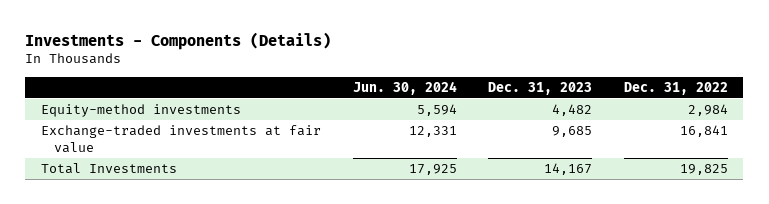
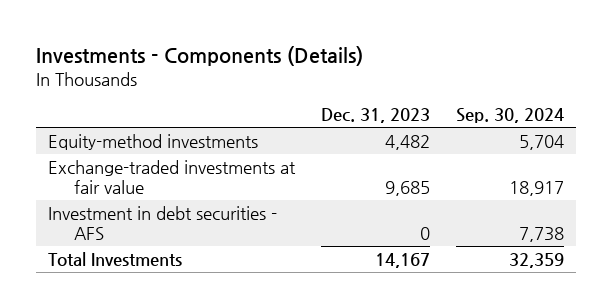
- | Jun. 30, 2024 | Dec. 31, 2023 | Dec. 31, 2022
+ | Dec. 31, 2023 | Sep. 30, 2024
+ Investment in debt securities - AFS | 0 | 7,738

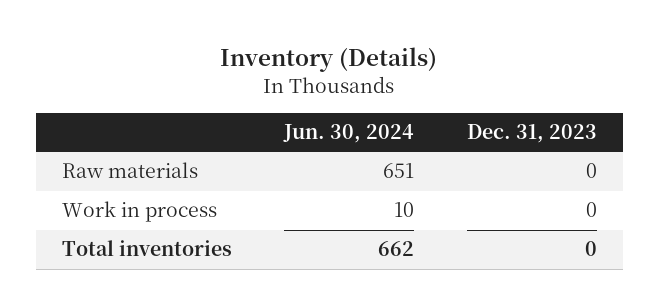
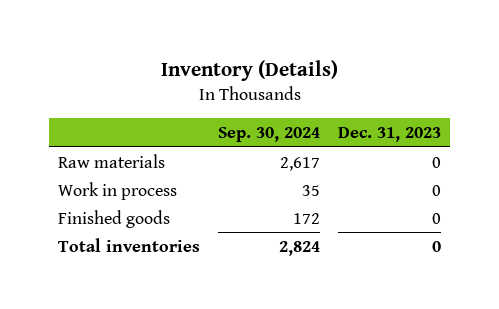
- | Jun. 30, 2024 | Dec. 31, 2023
+ | Sep. 30, 2024 | Dec. 31, 2023
+ Finished goods | 172 | 0

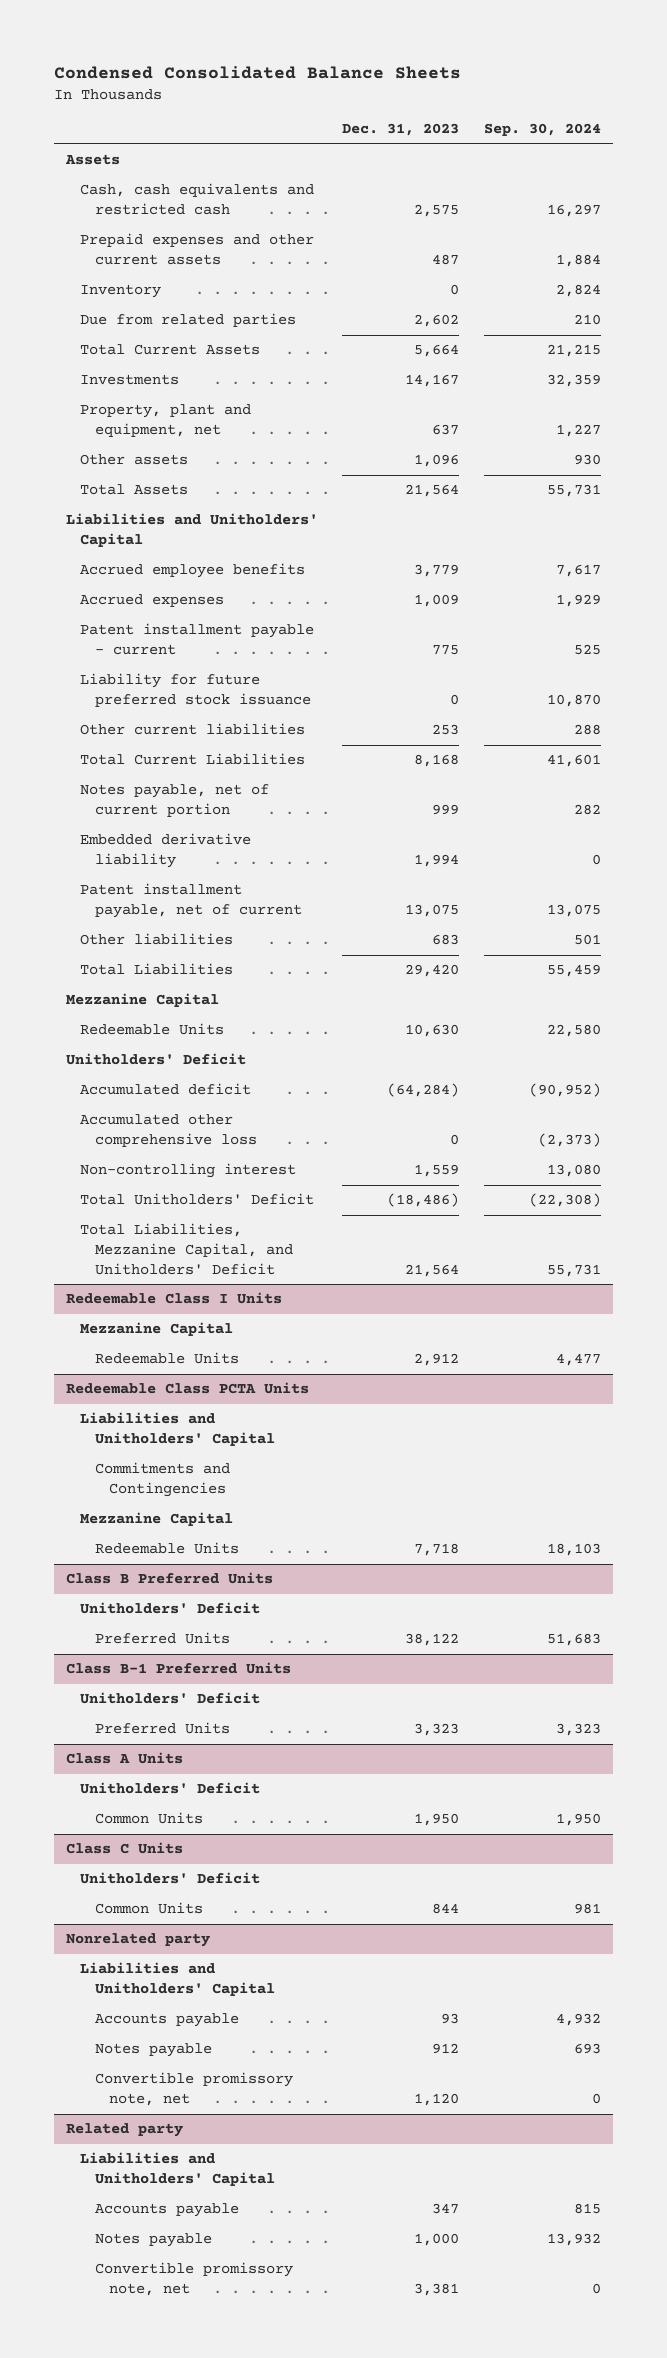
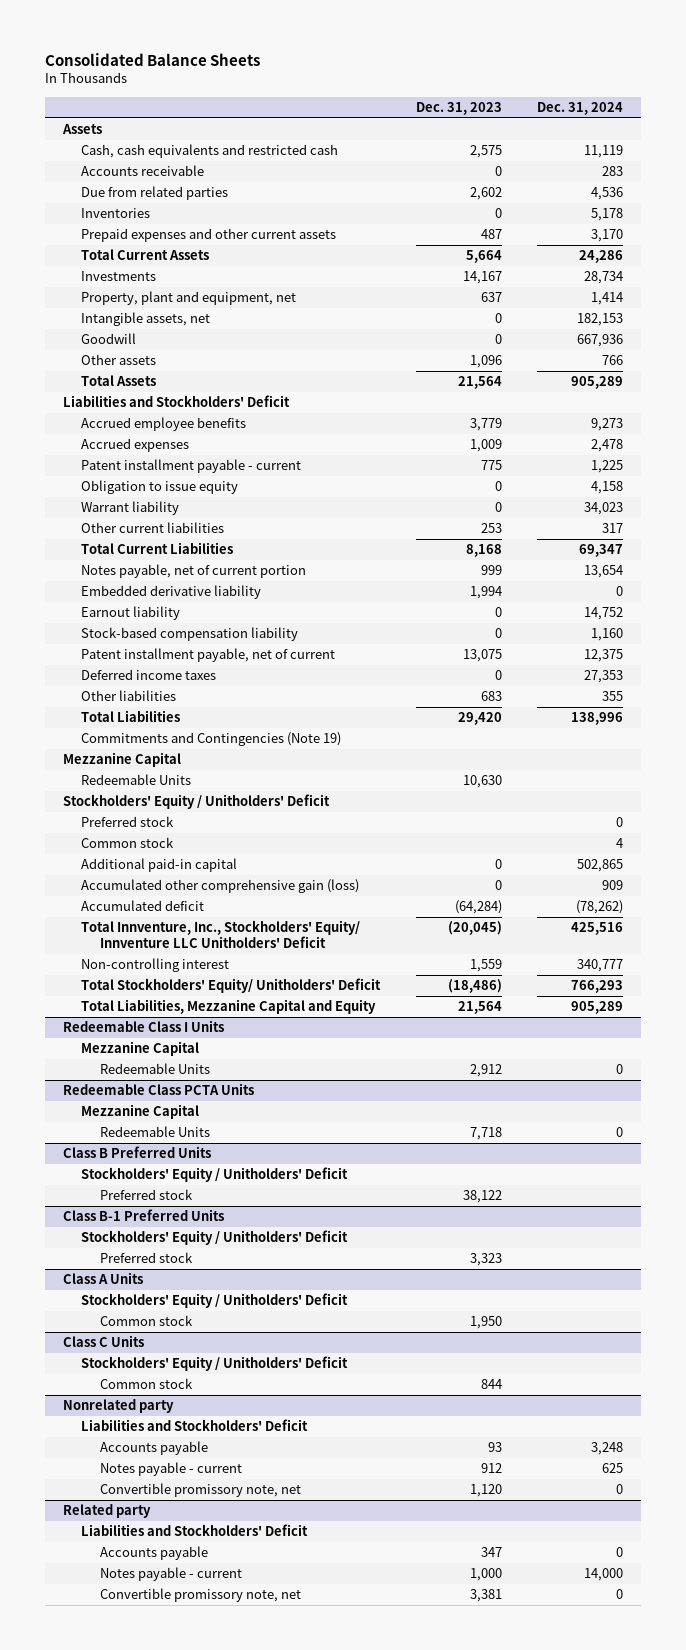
- Condensed Consolidated Balance Sheets
+ Consolidated Balance Sheets
- | Dec. 31, 2023 | Sep. 30, 2024
+ | Dec. 31, 2023 | Dec. 31, 2024
- Inventory | 0 | 2,824
+ Accounts receivable | 0 | 283
+ Inventories | 0 | 5,178
moved down: Prepaid expenses and other current assets | 487 | 3,170
+ Intangible assets, net | 0 | 182,153
+ Goodwill | 0 | 667,936
- Liabilities and Unitholders' Capital
+ Liabilities and Stockholders' Deficit
- Liability for future preferred stock issuance | 0 | 10,870
+ Obligation to issue equity | 0 | 4,158
+ Warrant liability | 0 | 34,023
+ Earnout liability | 0 | 14,752
+ Stock-based compensation liability | 0 | 1,160
+ Deferred income taxes | 0 | 27,353
+ Commitments and Contingencies (Note 19)
- Unitholders' Deficit
+ Stockholders' Equity / Unitholders' Deficit
+ Preferred stock | | 0
+ Common stock | | 4
+ Additional paid-in capital | 0 | 502,865
+ Accumulated other comprehensive gain (loss) | 0 | 909
- Accumulated other comprehensive loss | 0 | (2,373)
+ Total Innventure, Inc., Stockholders' Equity/ Innventure LLC Unitholders' Deficit | (20,045) | 425,516
- Total Unitholders' Deficit | (18,486) | (22,308)
- Total Liabilities, Mezzanine Capital, and Unitholders' Deficit | 21,564 | 55,731
+ Total Stockholders' Equity/ Unitholders' Deficit | (18,486) | 766,293
+ Total Liabilities, Mezzanine Capital and Equity | 21,564 | 905,289
@ Redeemable Class PCTA Units
- Liabilities and Unitholders' Capital
- Commitments and Contingencies
@ Class B Preferred Units
- Unitholders' Deficit
- Preferred Units | 38,122 | 51,683
+ Stockholders' Equity / Unitholders' Deficit
+ Preferred stock | 38,122 |
@ Class B-1 Preferred Units
- Unitholders' Deficit
- Preferred Units | 3,323 | 3,323
+ Stockholders' Equity / Unitholders' Deficit
+ Preferred stock | 3,323 |
@ Class A Units
- Unitholders' Deficit
- Common Units | 1,950 | 1,950
+ Stockholders' Equity / Unitholders' Deficit
+ Common stock | 1,950 |
@ Class C Units
- Unitholders' Deficit
- Common Units | 844 | 981
+ Stockholders' Equity / Unitholders' Deficit
+ Common stock | 844 |
@ Nonrelated party
- Liabilities and Unitholders' Capital
+ Liabilities and Stockholders' Deficit
- Notes payable | 912 | 693
+ Notes payable - current | 912 | 625
@ Related party
- Liabilities and Unitholders' Capital
+ Liabilities and Stockholders' Deficit
- Notes payable | 1,000 | 13,932
+ Notes payable - current | 1,000 | 14,000

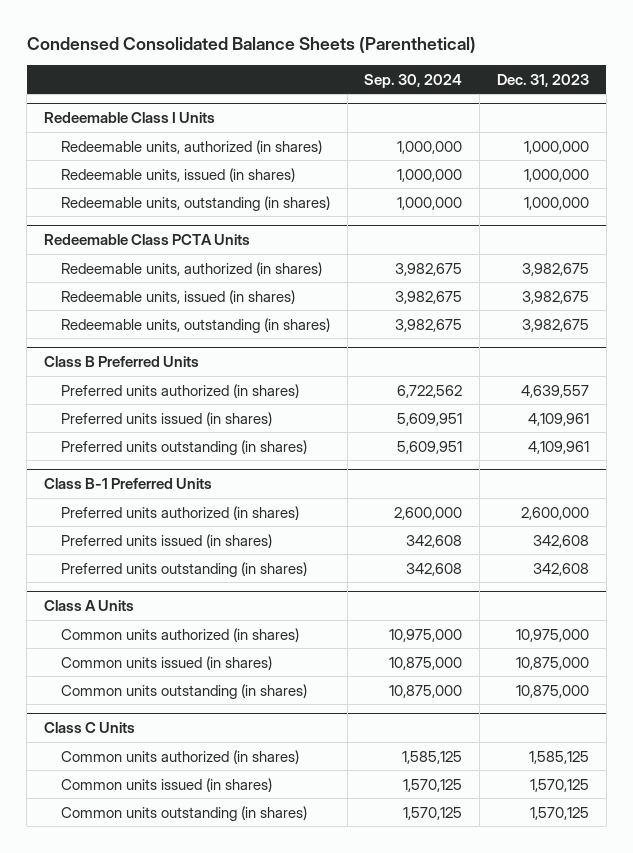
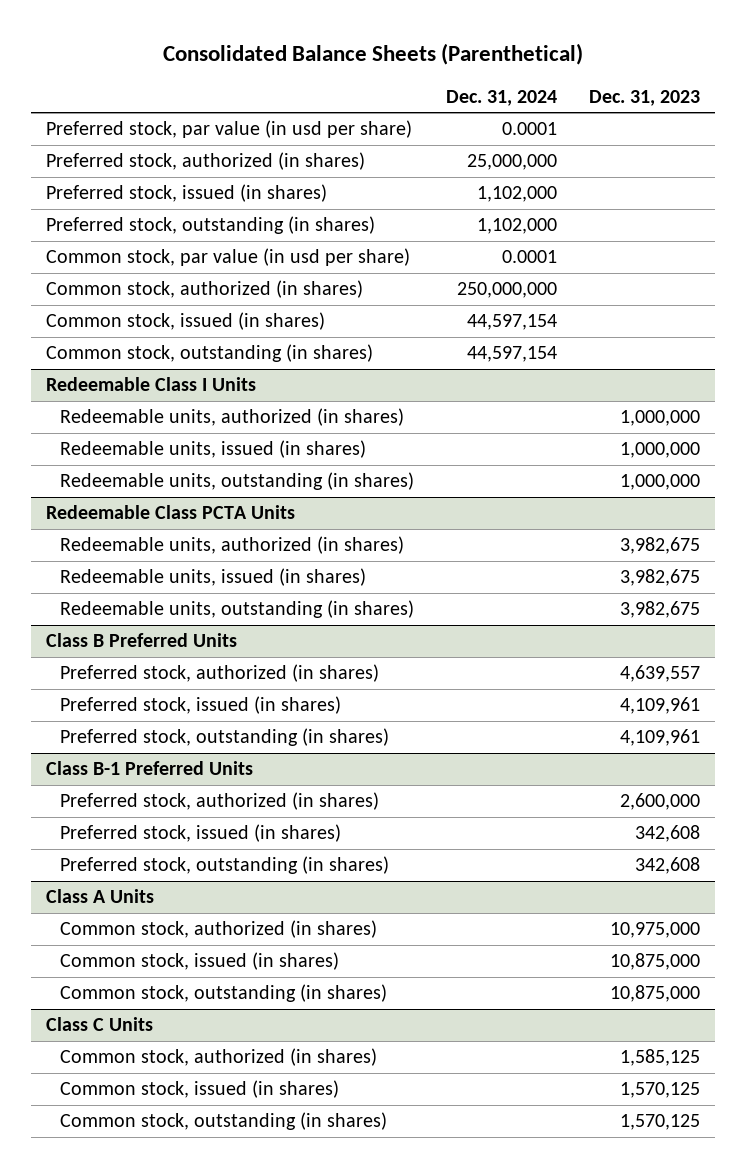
- Condensed Consolidated Balance Sheets (Parenthetical)
+ Consolidated Balance Sheets (Parenthetical)
- | Sep. 30, 2024 | Dec. 31, 2023
+ | Dec. 31, 2024 | Dec. 31, 2023
+ Preferred stock, par value (in usd per share) | 0.0001 |
+ Preferred stock, authorized (in shares) | 25,000,000 |
+ Preferred stock, issued (in shares) | 1,102,000 |
+ Preferred stock, outstanding (in shares) | 1,102,000 |
+ Common stock, par value (in usd per share) | 0.0001 |
+ Common stock, authorized (in shares) | 250,000,000 |
+ Common stock, issued (in shares) | 44,597,154 |
+ Common stock, outstanding (in shares) | 44,597,154 |
@ Class B Preferred Units
- Preferred units authorized (in shares) | 6,722,562 | 4,639,557
- Preferred units issued (in shares) | 5,609,951 | 4,109,961
- Preferred units outstanding (in shares) | 5,609,951 | 4,109,961
+ Preferred stock, authorized (in shares) | | 4,639,557
+ Preferred stock, issued (in shares) | | 4,109,961
+ Preferred stock, outstanding (in shares) | | 4,109,961
@ Class B-1 Preferred Units
- Preferred units authorized (in shares) | 2,600,000 | 2,600,000
- Preferred units issued (in shares) | 342,608 | 342,608
- Preferred units outstanding (in shares) | 342,608 | 342,608
+ Preferred stock, authorized (in shares) | | 2,600,000
+ Preferred stock, issued (in shares) | | 342,608
+ Preferred stock, outstanding (in shares) | | 342,608
@ Class A Units
- Common units authorized (in shares) | 10,975,000 | 10,975,000
- Common units issued (in shares) | 10,875,000 | 10,875,000
- Common units outstanding (in shares) | 10,875,000 | 10,875,000
+ Common stock, authorized (in shares) | | 10,975,000
+ Common stock, issued (in shares) | | 10,875,000
+ Common stock, outstanding (in shares) | | 10,875,000
@ Class C Units
- Common units authorized (in shares) | 1,585,125 | 1,585,125
- Common units issued (in shares) | 1,570,125 | 1,570,125
- Common units outstanding (in shares) | 1,570,125 | 1,570,125
+ Common stock, authorized (in shares) | | 1,585,125
+ Common stock, issued (in shares) | | 1,570,125
+ Common stock, outstanding (in shares) | | 1,570,125

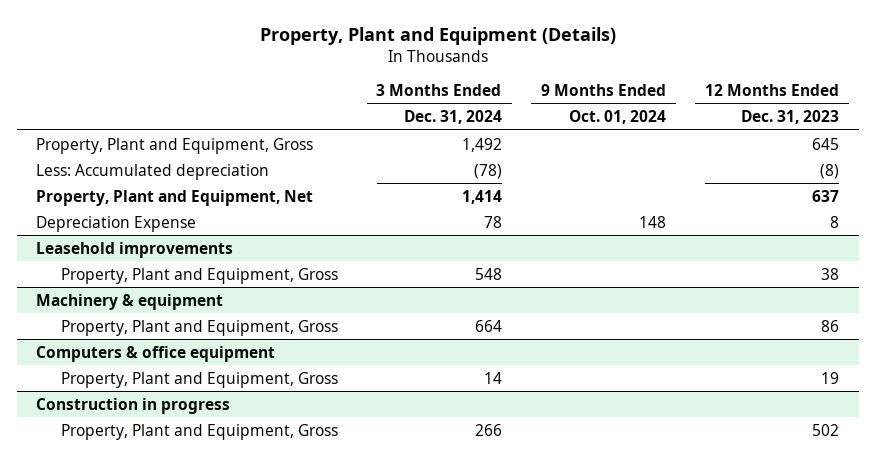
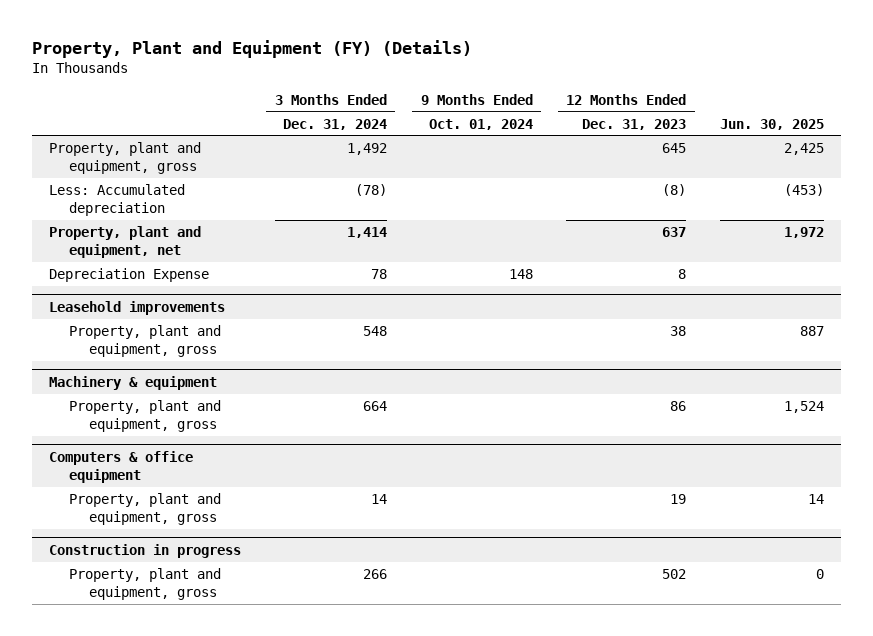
- Property, Plant and Equipment (Details)
+ Property, Plant and Equipment (FY) (Details)
- | 3 Months Ended Dec. 31, 2024 | 9 Months Ended Oct. 01, 2024 | 12 Months Ended Dec. 31, 2023
+ | 3 Months Ended Dec. 31, 2024 | 9 Months Ended Oct. 01, 2024 | 12 Months Ended Dec. 31, 2023 | Jun. 30, 2025
- Property, Plant and Equipment, Gross | 1,492 | | 645
+ Property, plant and equipment, gross | 1,492 | | 645 | 2,425
- Property, Plant and Equipment, Net | 1,414 | | 637
+ Property, plant and equipment, net | 1,414 | | 637 | 1,972
@ Leasehold improvements
- Property, Plant and Equipment, Gross | 548 | | 38
+ Property, plant and equipment, gross | 548 | | 38 | 887
@ Machinery & equipment
- Property, Plant and Equipment, Gross | 664 | | 86
+ Property, plant and equipment, gross | 664 | | 86 | 1,524
@ Computers & office equipment
- Property, Plant and Equipment, Gross | 14 | | 19
+ Property, plant and equipment, gross | 14 | | 19 | 14
@ Construction in progress
- Property, Plant and Equipment, Gross | 266 | | 502
+ Property, plant and equipment, gross | 266 | | 502 | 0

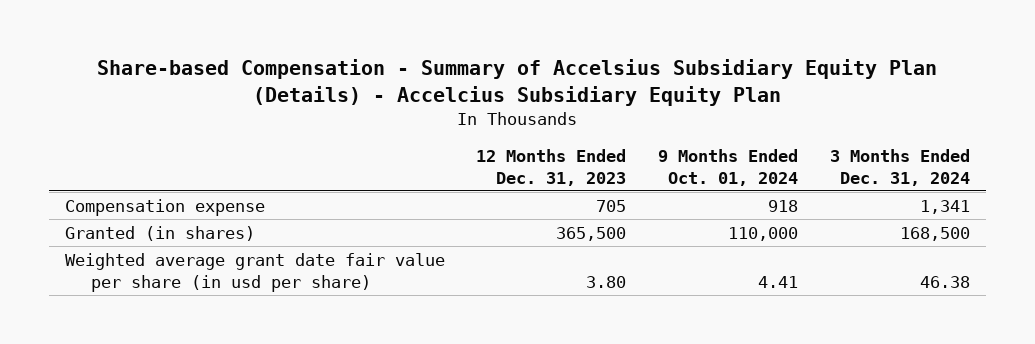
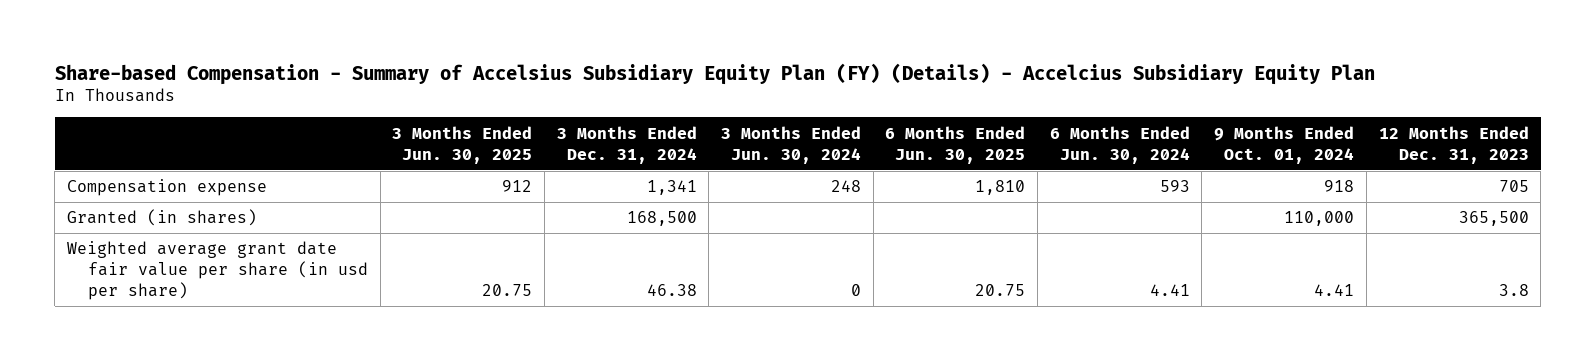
- Share-based Compensation - Summary of Accelsius Subsidiary Equity Plan (Details) - Accelcius Subsidiary Equity Plan
+ Share-based Compensation - Summary of Accelsius Subsidiary Equity Plan (FY) (Details) - Accelcius Subsidiary Equity Plan
- | 12 Months Ended Dec. 31, 2023 | 9 Months Ended Oct. 01, 2024 | 3 Months Ended Dec. 31, 2024
+ | 3 Months Ended Jun. 30, 2025 | 3 Months Ended Dec. 31, 2024 | 3 Months Ended Jun. 30, 2024 | 6 Months Ended Jun. 30, 2025 | 6 Months Ended Jun. 30, 2024 | 9 Months Ended Oct. 01, 2024 | 12 Months Ended Dec. 31, 2023
- Weighted average grant date fair value per share (in usd per share) | 3.80 | 4.41 | 46.38
+ Weighted average grant date fair value per share (in usd per share) | 20.75 | 46.38 | 0 | 20.75 | 4.41 | 4.41 | 3.8

